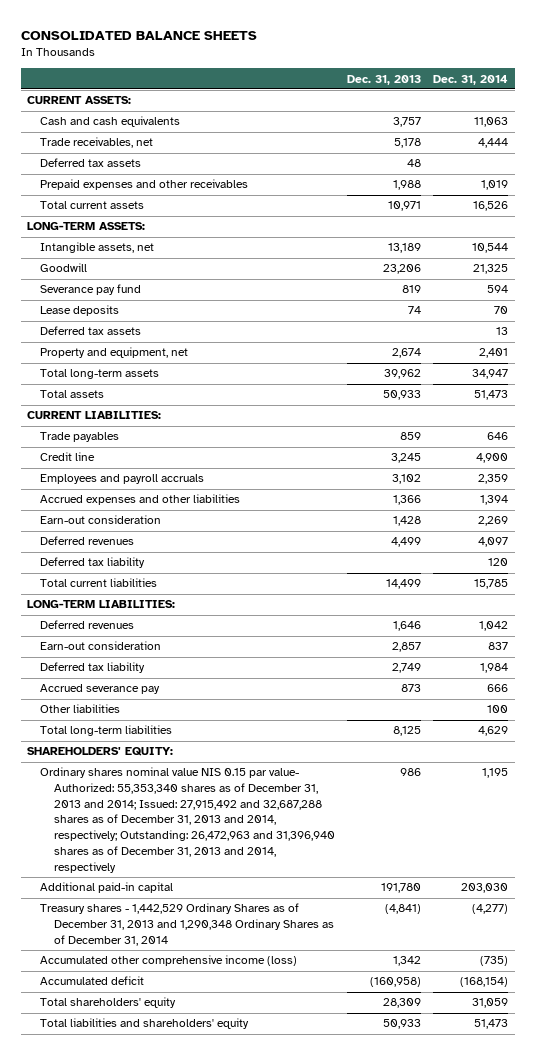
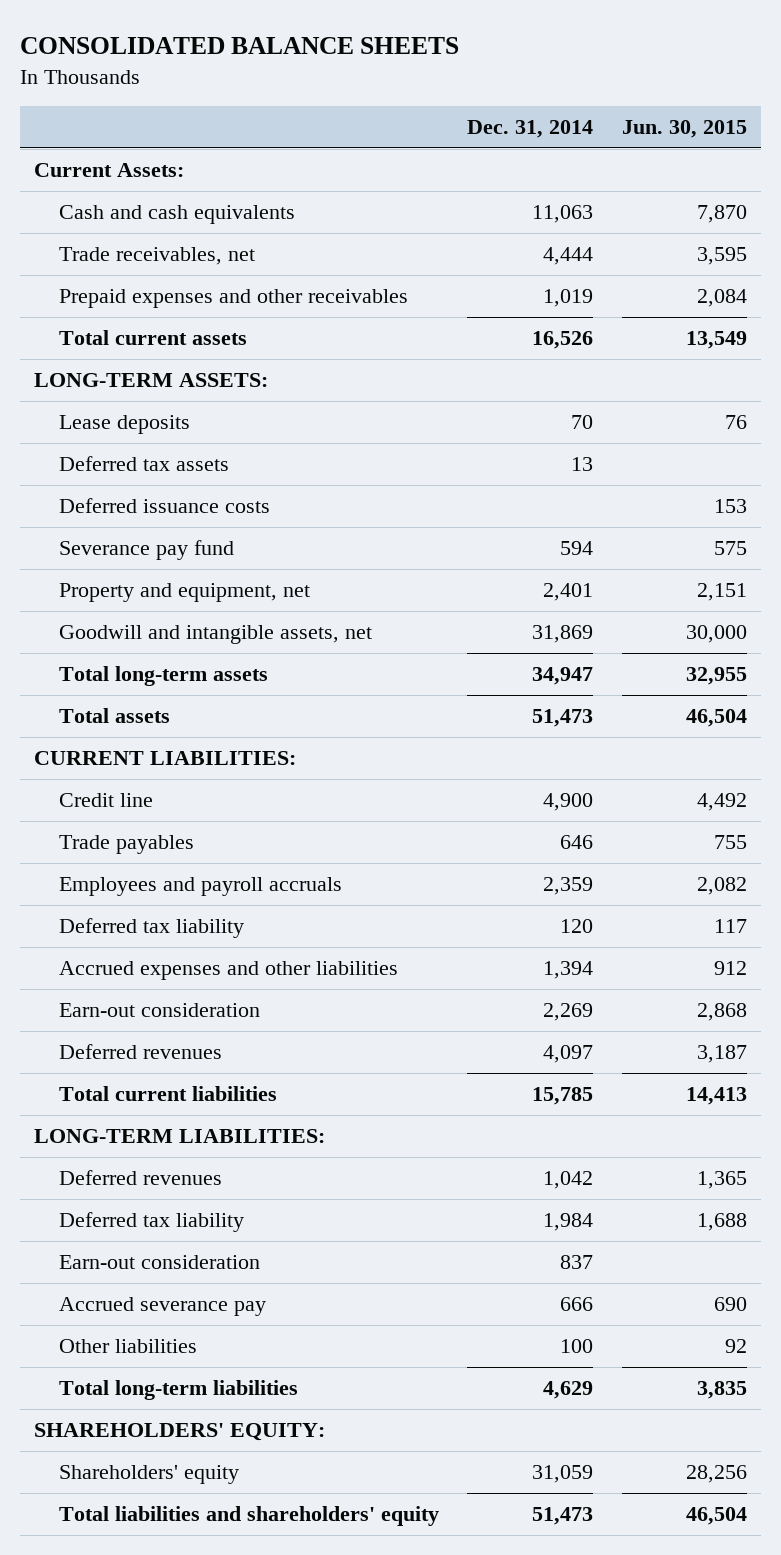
- | Dec. 31, 2013 | Dec. 31, 2014
+ | Dec. 31, 2014 | Jun. 30, 2015
- CURRENT ASSETS:
+ Current Assets:
- Deferred tax assets | 48 |
- Intangible assets, net | 13,189 | 10,544
- Goodwill | 23,206 | 21,325
+ Deferred issuance costs | | 153
moved down: Severance pay fund | 594 | 575
+ Goodwill and intangible assets, net | 31,869 | 30,000
moved down: Trade payables | 646 | 755
moved up: Deferred tax liability | 120 | 117
moved down: Earn-out consideration | 837 |
- Ordinary shares nominal value NIS 0.15 par value- Authorized: 55,353,340 shares as of December 31, 2013 and 2014; Issued: 27,915,492 and 32,687,288 shares as of December 31, 2013 and 2014, respectively; Outstanding: 26,472,963 and 31,396,940 shares as of December 31, 2013 and 2014, respectively | 986 | 1,195
- Additional paid-in capital | 191,780 | 203,030
- Treasury shares - 1,442,529 Ordinary Shares as of December 31, 2013 and 1,290,348 Ordinary Shares as of December 31, 2014 | (4,841) | (4,277)
- Accumulated other comprehensive income (loss) | 1,342 | (735)
- Accumulated deficit | (160,958) | (168,154)
- Total shareholders' equity | 28,309 | 31,059
+ Shareholders' equity | 31,059 | 28,256

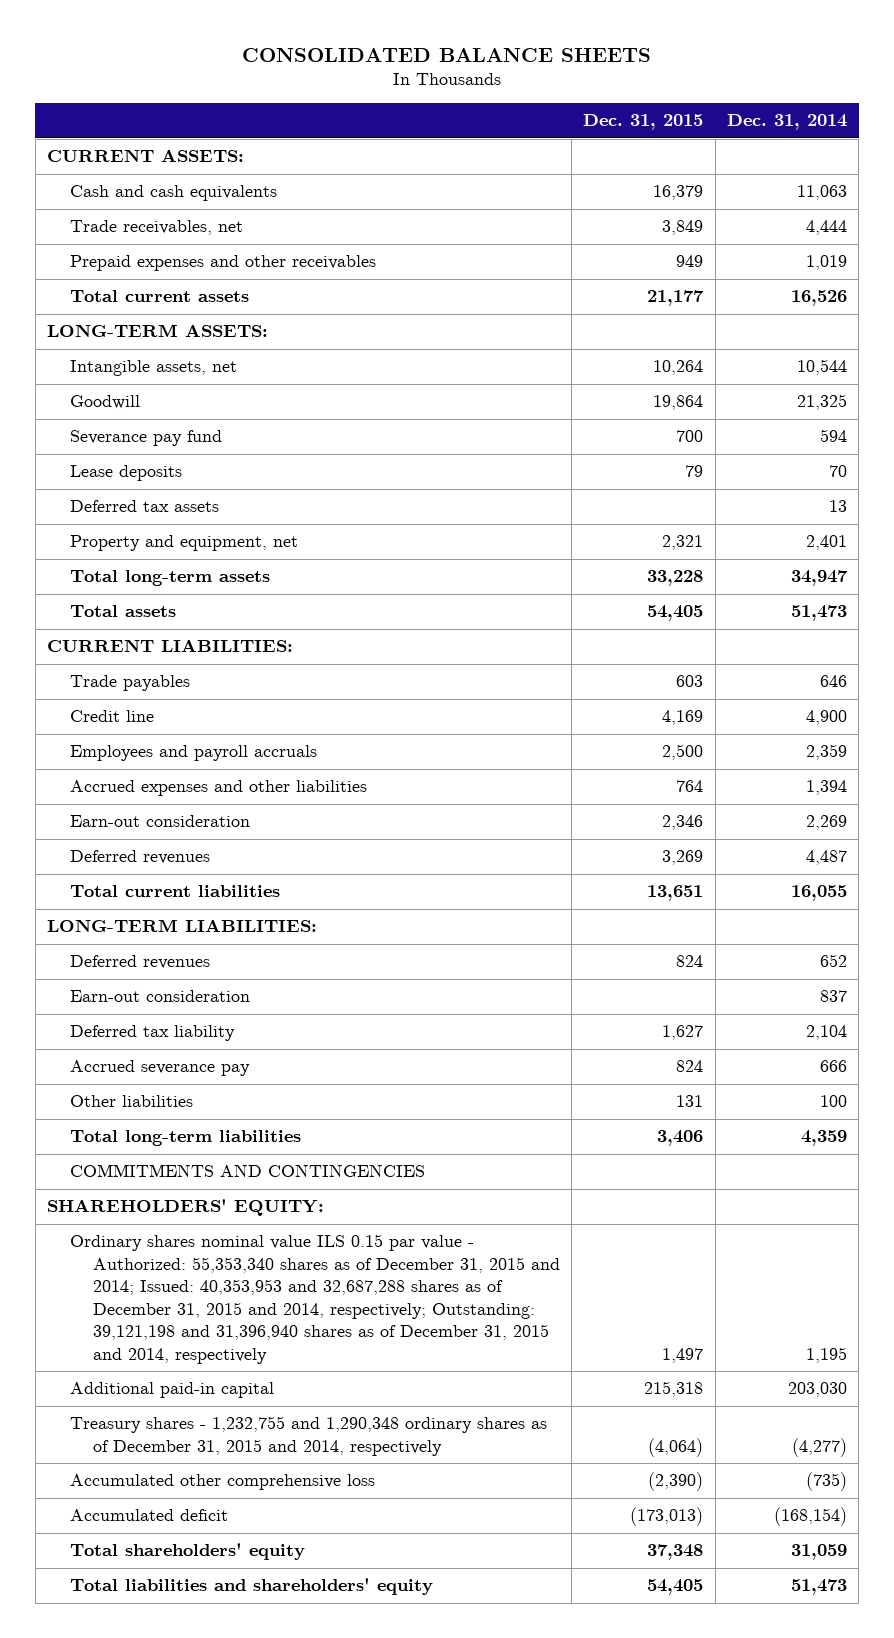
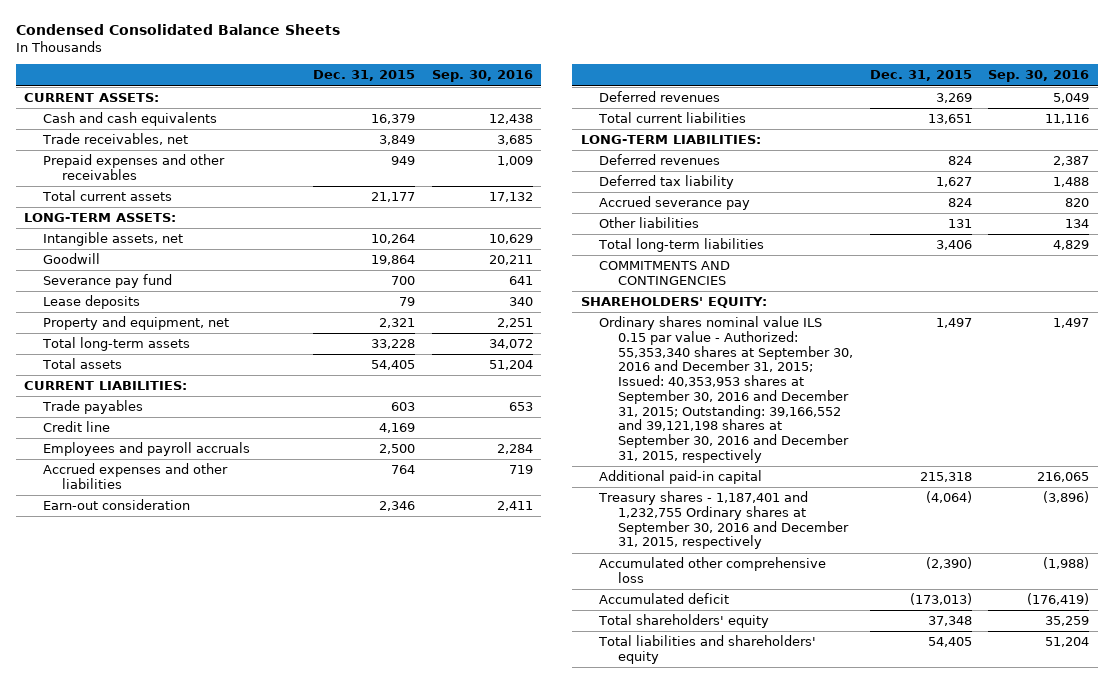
- CONSOLIDATED BALANCE SHEETS
+ Condensed Consolidated Balance Sheets
- | Dec. 31, 2015 | Dec. 31, 2014
+ | Dec. 31, 2015 | Sep. 30, 2016
- Deferred tax assets | | 13
- Earn-out consideration | | 837
- Ordinary shares nominal value ILS 0.15 par value - Authorized: 55,353,340 shares as of December 31, 2015 and 2014; Issued: 40,353,953 and 32,687,288 shares as of December 31, 2015 and 2014, respectively; Outstanding: 39,121,198 and 31,396,940 shares as of December 31, 2015 and 2014, respectively | 1,497 | 1,195
+ Ordinary shares nominal value ILS 0.15 par value - Authorized: 55,353,340 shares at September 30, 2016 and December 31, 2015; Issued: 40,353,953 shares at September 30, 2016 and December 31, 2015; Outstanding: 39,166,552 and 39,121,198 shares at September 30, 2016 and December 31, 2015, respectively | 1,497 | 1,497
- Treasury shares - 1,232,755 and 1,290,348 ordinary shares as of December 31, 2015 and 2014, respectively | (4,064) | (4,277)
+ Treasury shares - 1,187,401 and 1,232,755 Ordinary shares at September 30, 2016 and December 31, 2015, respectively | (4,064) | (3,896)

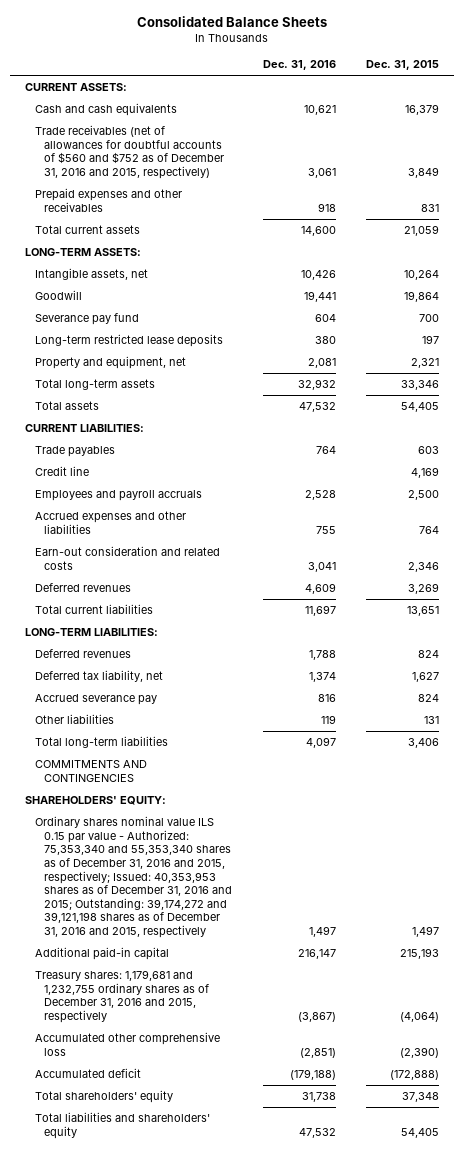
- Condensed Consolidated Balance Sheets
+ Consolidated Balance Sheets
- | Dec. 31, 2015 | Sep. 30, 2016
+ | Dec. 31, 2016 | Dec. 31, 2015
- Trade receivables, net | 3,849 | 3,685
- Prepaid expenses and other receivables | 949 | 1,009
- Total current assets | 21,177 | 17,132
+ Trade receivables (net of allowances for doubtful accounts of $560 and $752 as of December 31, 2016 and 2015, respectively) | 3,061 | 3,849
+ Prepaid expenses and other receivables | 918 | 831
+ Total current assets | 14,600 | 21,059
- Lease deposits | 79 | 340
+ Long-term restricted lease deposits | 380 | 197
- Total long-term assets | 33,228 | 34,072
+ Total long-term assets | 32,932 | 33,346
- Earn-out consideration | 2,346 | 2,411
+ Earn-out consideration and related costs | 3,041 | 2,346
- Deferred tax liability | 1,627 | 1,488
+ Deferred tax liability, net | 1,374 | 1,627
- Ordinary shares nominal value ILS 0.15 par value - Authorized: 55,353,340 shares at September 30, 2016 and December 31, 2015; Issued: 40,353,953 shares at September 30, 2016 and December 31, 2015; Outstanding: 39,166,552 and 39,121,198 shares at September 30, 2016 and December 31, 2015, respectively | 1,497 | 1,497
- Additional paid-in capital | 215,318 | 216,065
- Treasury shares - 1,187,401 and 1,232,755 Ordinary shares at September 30, 2016 and December 31, 2015, respectively | (4,064) | (3,896)
+ Ordinary shares nominal value ILS 0.15 par value - Authorized: 75,353,340 and 55,353,340 shares as of December 31, 2016 and 2015, respectively; Issued: 40,353,953 shares as of December 31, 2016 and 2015; Outstanding: 39,174,272 and 39,121,198 shares as of December 31, 2016 and 2015, respectively | 1,497 | 1,497
+ Additional paid-in capital | 216,147 | 215,193
+ Treasury shares: 1,179,681 and 1,232,755 ordinary shares as of December 31, 2016 and 2015, respectively | (3,867) | (4,064)
- Accumulated deficit | (173,013) | (176,419)
+ Accumulated deficit | (179,188) | (172,888)

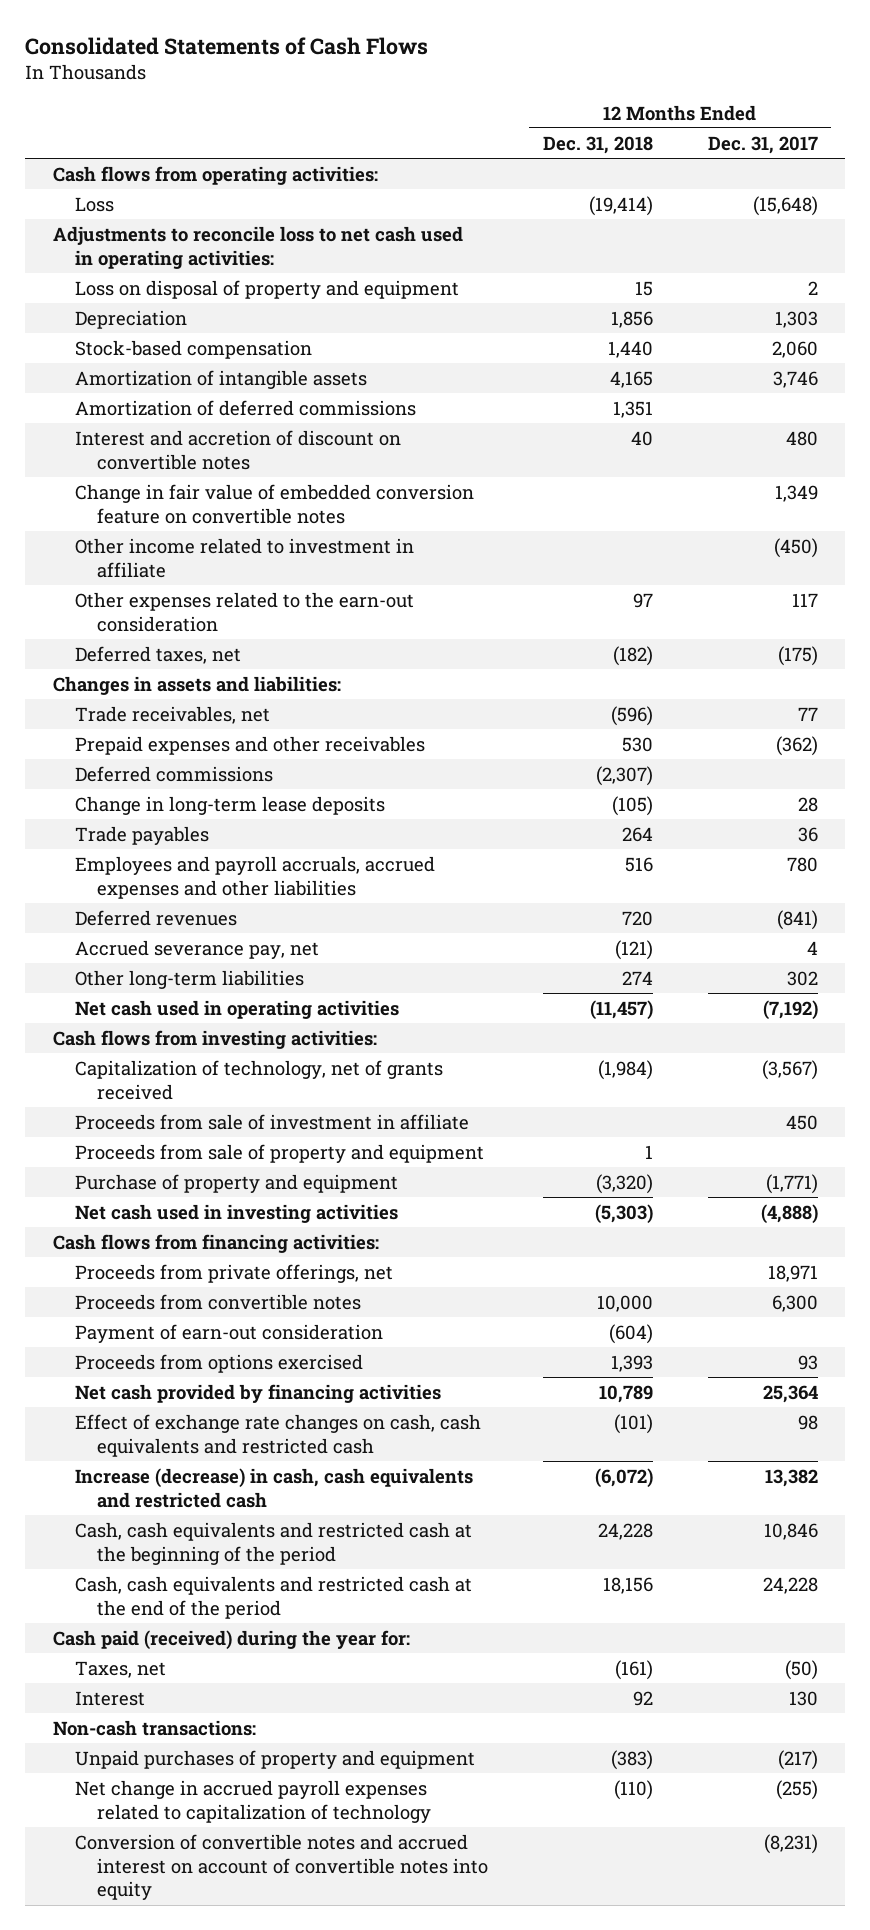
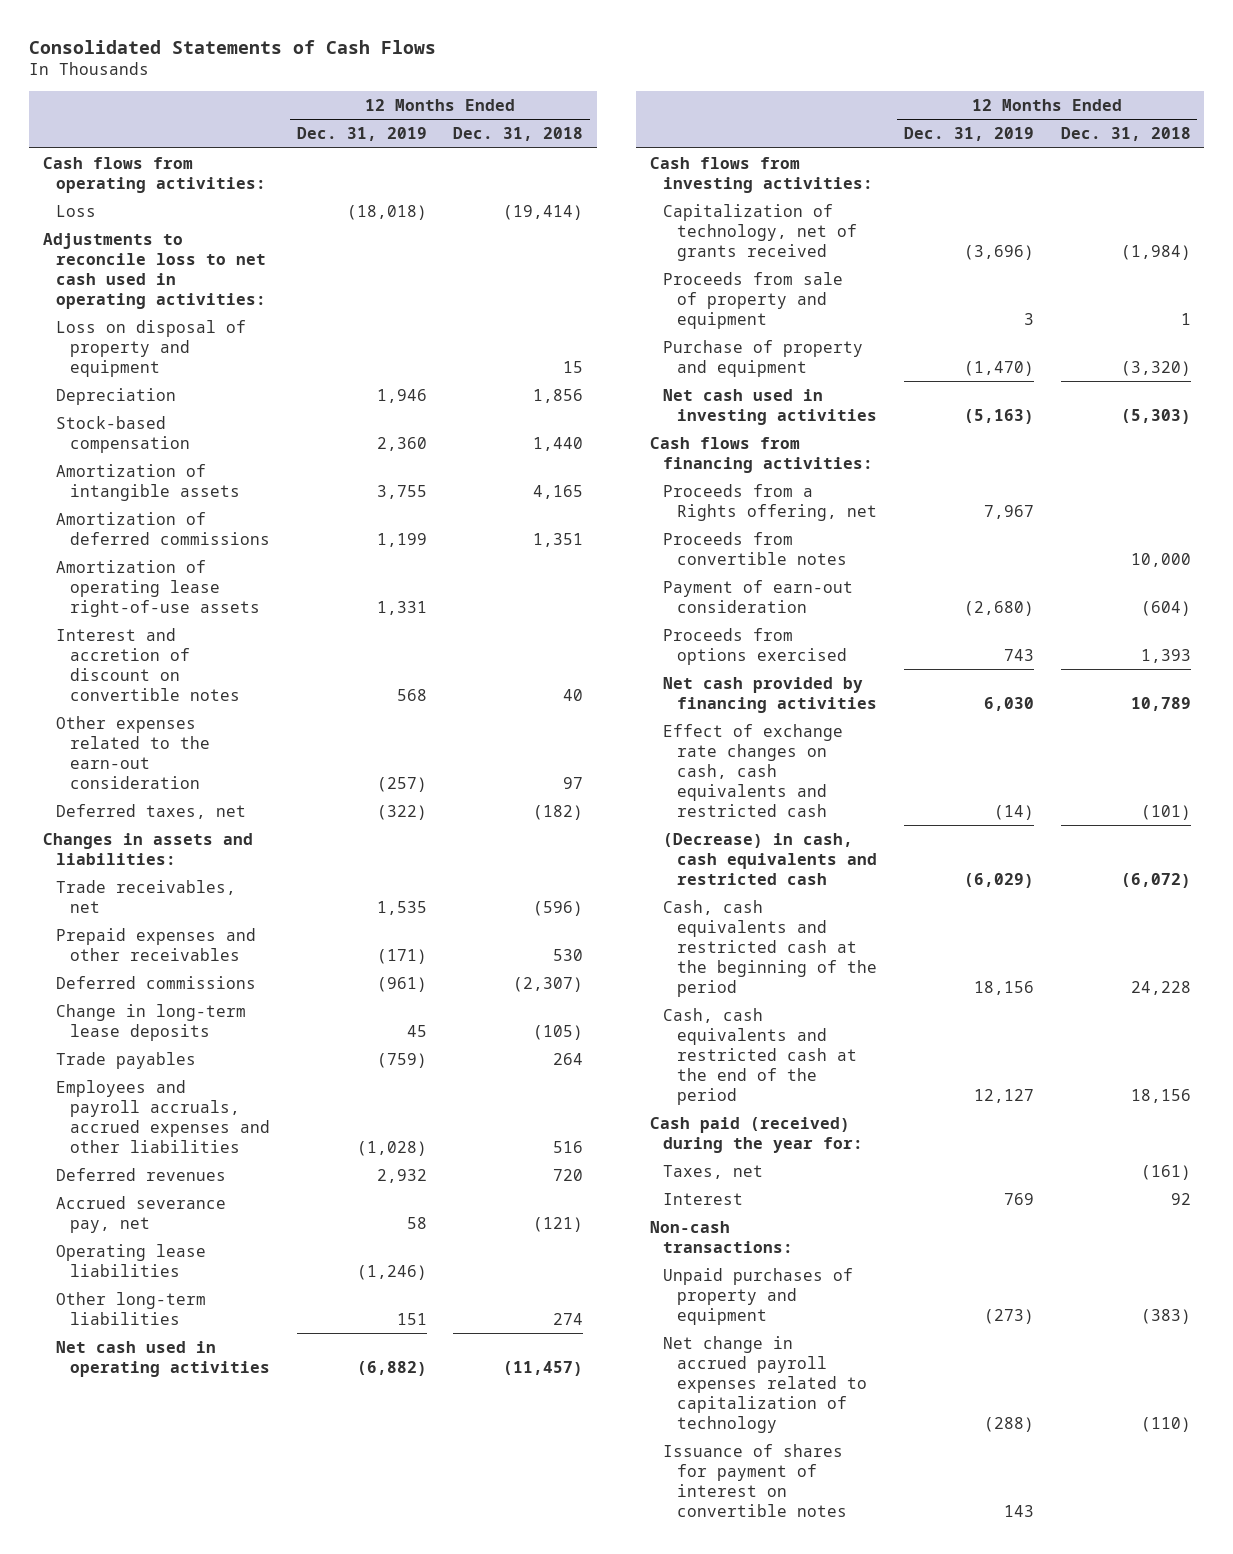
- | 12 Months Ended Dec. 31, 2018 | 12 Months Ended Dec. 31, 2017
+ | 12 Months Ended Dec. 31, 2019 | 12 Months Ended Dec. 31, 2018
+ Amortization of operating lease right-of-use assets | 1,331 |
- Change in fair value of embedded conversion feature on convertible notes | | 1,349
- Other income related to investment in affiliate | | (450)
+ Operating lease liabilities | (1,246) |
- Proceeds from sale of investment in affiliate | | 450
- Proceeds from private offerings, net | | 18,971
+ Proceeds from a Rights offering, net | 7,967 |
- Increase (decrease) in cash, cash equivalents and restricted cash | (6,072) | 13,382
+ (Decrease) in cash, cash equivalents and restricted cash | (6,029) | (6,072)
- Conversion of convertible notes and accrued interest on account of convertible notes into equity | | (8,231)
+ Issuance of shares for payment of interest on convertible notes | 143 |

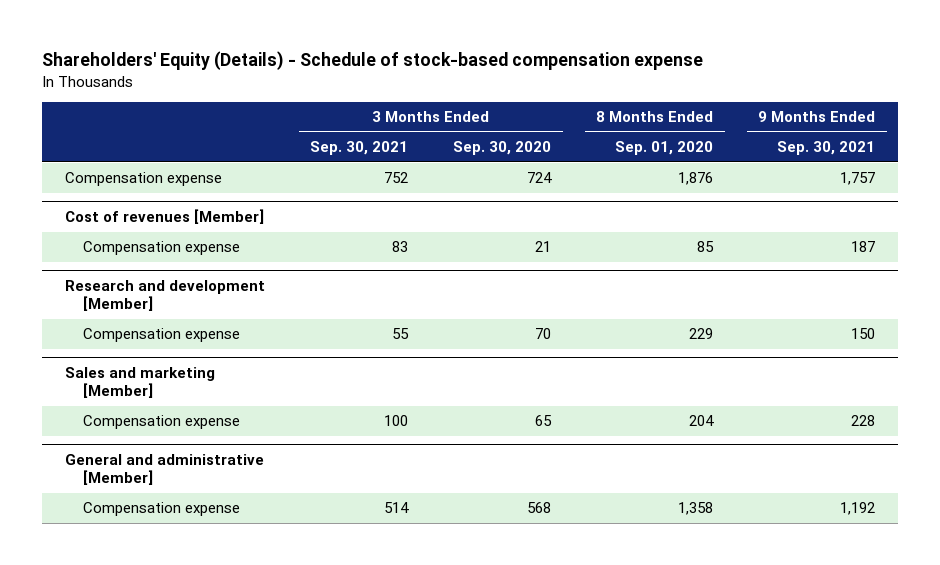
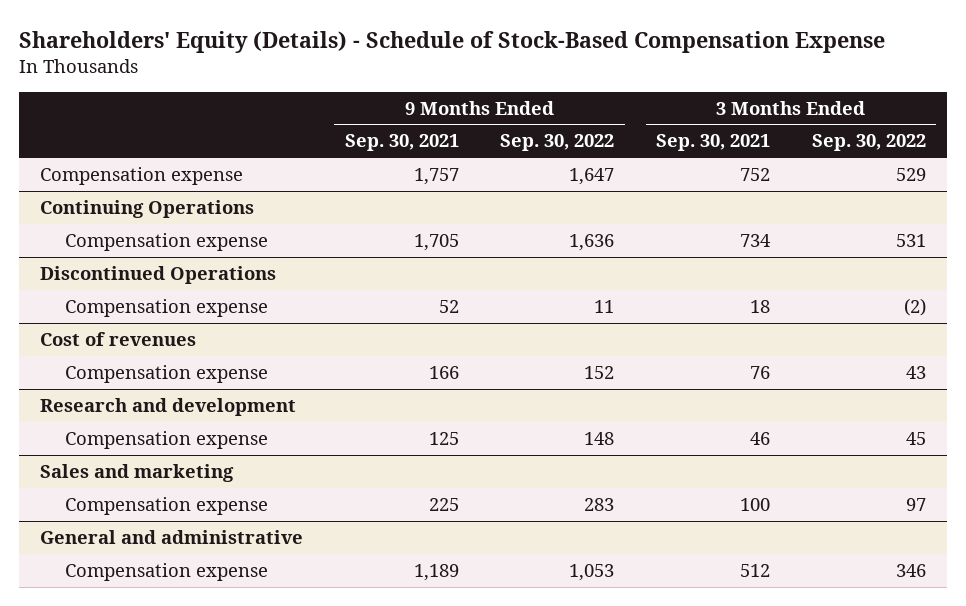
- Shareholders' Equity (Details) - Schedule of stock-based compensation expense
+ Shareholders' Equity (Details) - Schedule of Stock-Based Compensation Expense
- | 3 Months Ended Sep. 30, 2021 | 3 Months Ended Sep. 30, 2020 | 8 Months Ended Sep. 01, 2020 | 9 Months Ended Sep. 30, 2021
+ | 9 Months Ended Sep. 30, 2021 | 9 Months Ended Sep. 30, 2022 | 3 Months Ended Sep. 30, 2021 | 3 Months Ended Sep. 30, 2022
- Cost of revenues [Member]
- Compensation expense | 83 | 21 | 85 | 187
- Research and development [Member]
- Compensation expense | 55 | 70 | 229 | 150
- Sales and marketing [Member]
- Compensation expense | 100 | 65 | 204 | 228
- General and administrative [Member]
- Compensation expense | 514 | 568 | 1,358 | 1,192
+ Continuing Operations
+ Compensation expense | 1,705 | 1,636 | 734 | 531
+ Discontinued Operations
+ Compensation expense | 52 | 11 | 18 | (2)
+ Cost of revenues
+ Compensation expense | 166 | 152 | 76 | 43
+ Research and development
+ Compensation expense | 125 | 148 | 46 | 45
+ Sales and marketing
+ Compensation expense | 225 | 283 | 100 | 97
+ General and administrative
+ Compensation expense | 1,189 | 1,053 | 512 | 346

